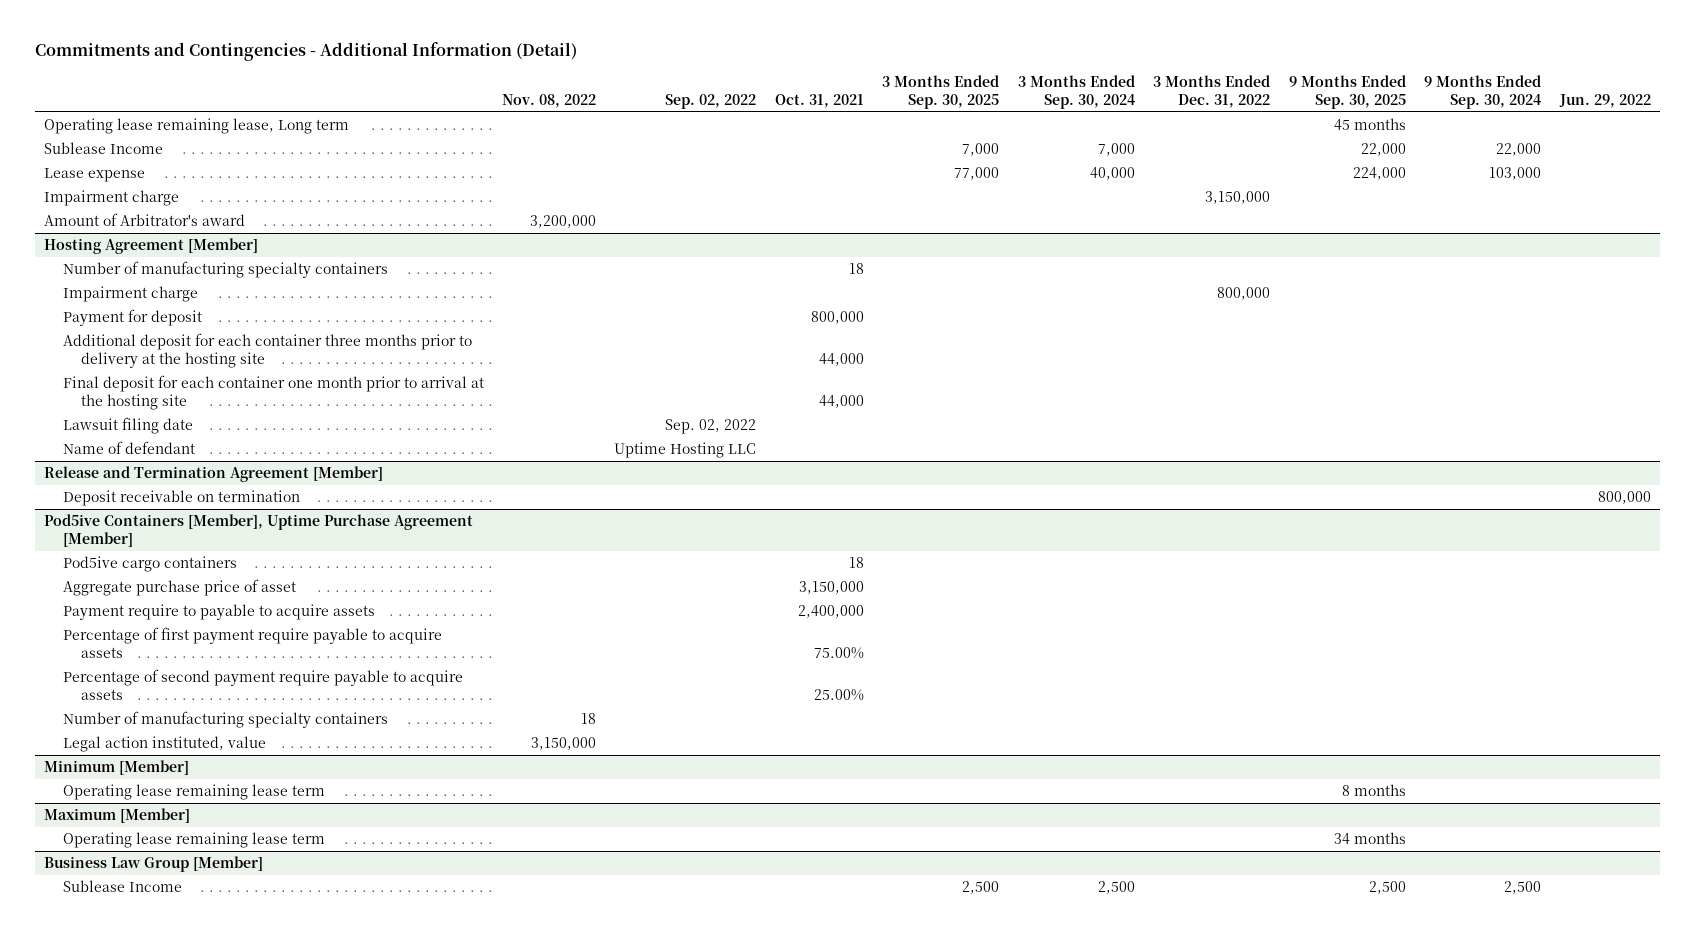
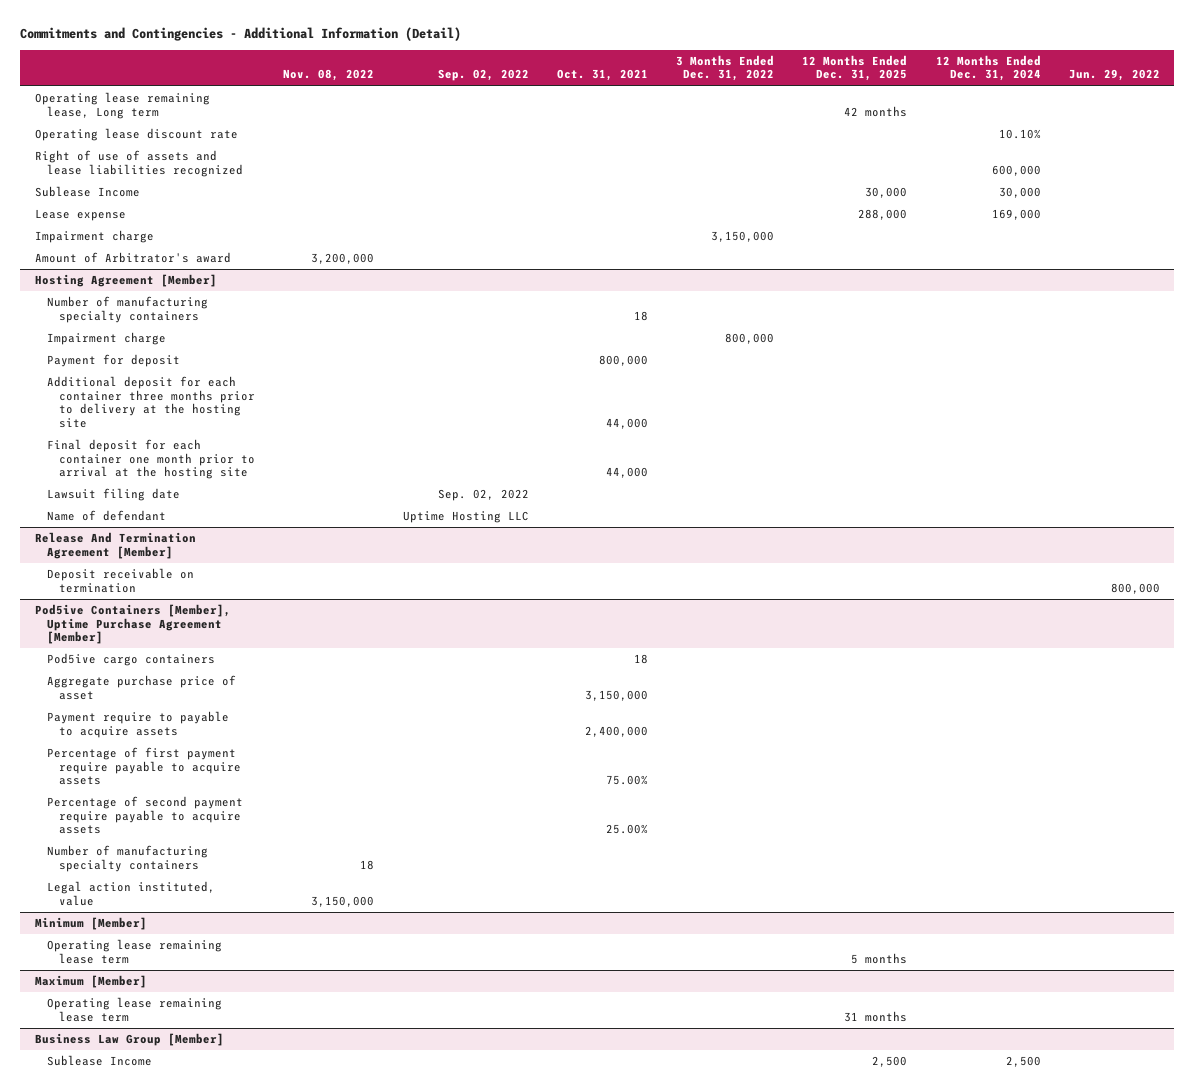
- | Nov. 08, 2022 | Sep. 02, 2022 | Oct. 31, 2021 | 3 Months Ended Sep. 30, 2025 | 3 Months Ended Sep. 30, 2024 | 3 Months Ended Dec. 31, 2022 | 9 Months Ended Sep. 30, 2025 | 9 Months Ended Sep. 30, 2024 | Jun. 29, 2022
+ | Nov. 08, 2022 | Sep. 02, 2022 | Oct. 31, 2021 | 3 Months Ended Dec. 31, 2022 | 12 Months Ended Dec. 31, 2025 | 12 Months Ended Dec. 31, 2024 | Jun. 29, 2022
+ Operating lease discount rate | | | | | | 10.10% |
+ Right of use of assets and lease liabilities recognized | | | | | | 600,000 |
- Release and Termination Agreement [Member]
+ Release And Termination Agreement [Member]

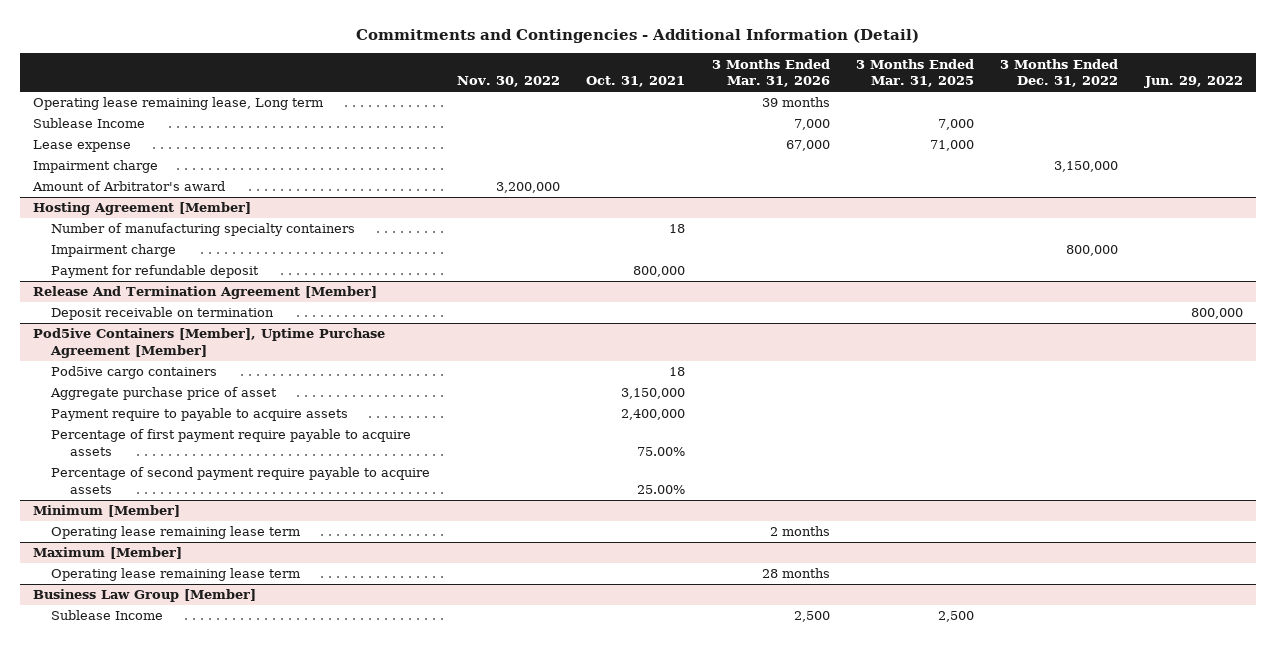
- | Nov. 08, 2022 | Sep. 02, 2022 | Oct. 31, 2021 | 3 Months Ended Dec. 31, 2022 | 12 Months Ended Dec. 31, 2025 | 12 Months Ended Dec. 31, 2024 | Jun. 29, 2022
+ | Nov. 30, 2022 | Oct. 31, 2021 | 3 Months Ended Mar. 31, 2026 | 3 Months Ended Mar. 31, 2025 | 3 Months Ended Dec. 31, 2022 | Jun. 29, 2022
- Operating lease discount rate | | | | | | 10.10% |
- Right of use of assets and lease liabilities recognized | | | | | | 600,000 |
@ Hosting Agreement [Member]
- Payment for deposit | | | 800,000 | | | |
- Additional deposit for each container three months prior to delivery at the hosting site | | | 44,000 | | | |
- Final deposit for each container one month prior to arrival at the hosting site | | | 44,000 | | | |
- Lawsuit filing date | | Sep. 02, 2022 | | | | |
- Name of defendant | | Uptime Hosting LLC | | | | |
+ Payment for refundable deposit | | 800,000 | | | |
@ Pod5ive Containers [Member], Uptime Purchase Agreement [Member]
- Number of manufacturing specialty containers | 18 | | | | | |
- Legal action instituted, value | 3,150,000 | | | | | |

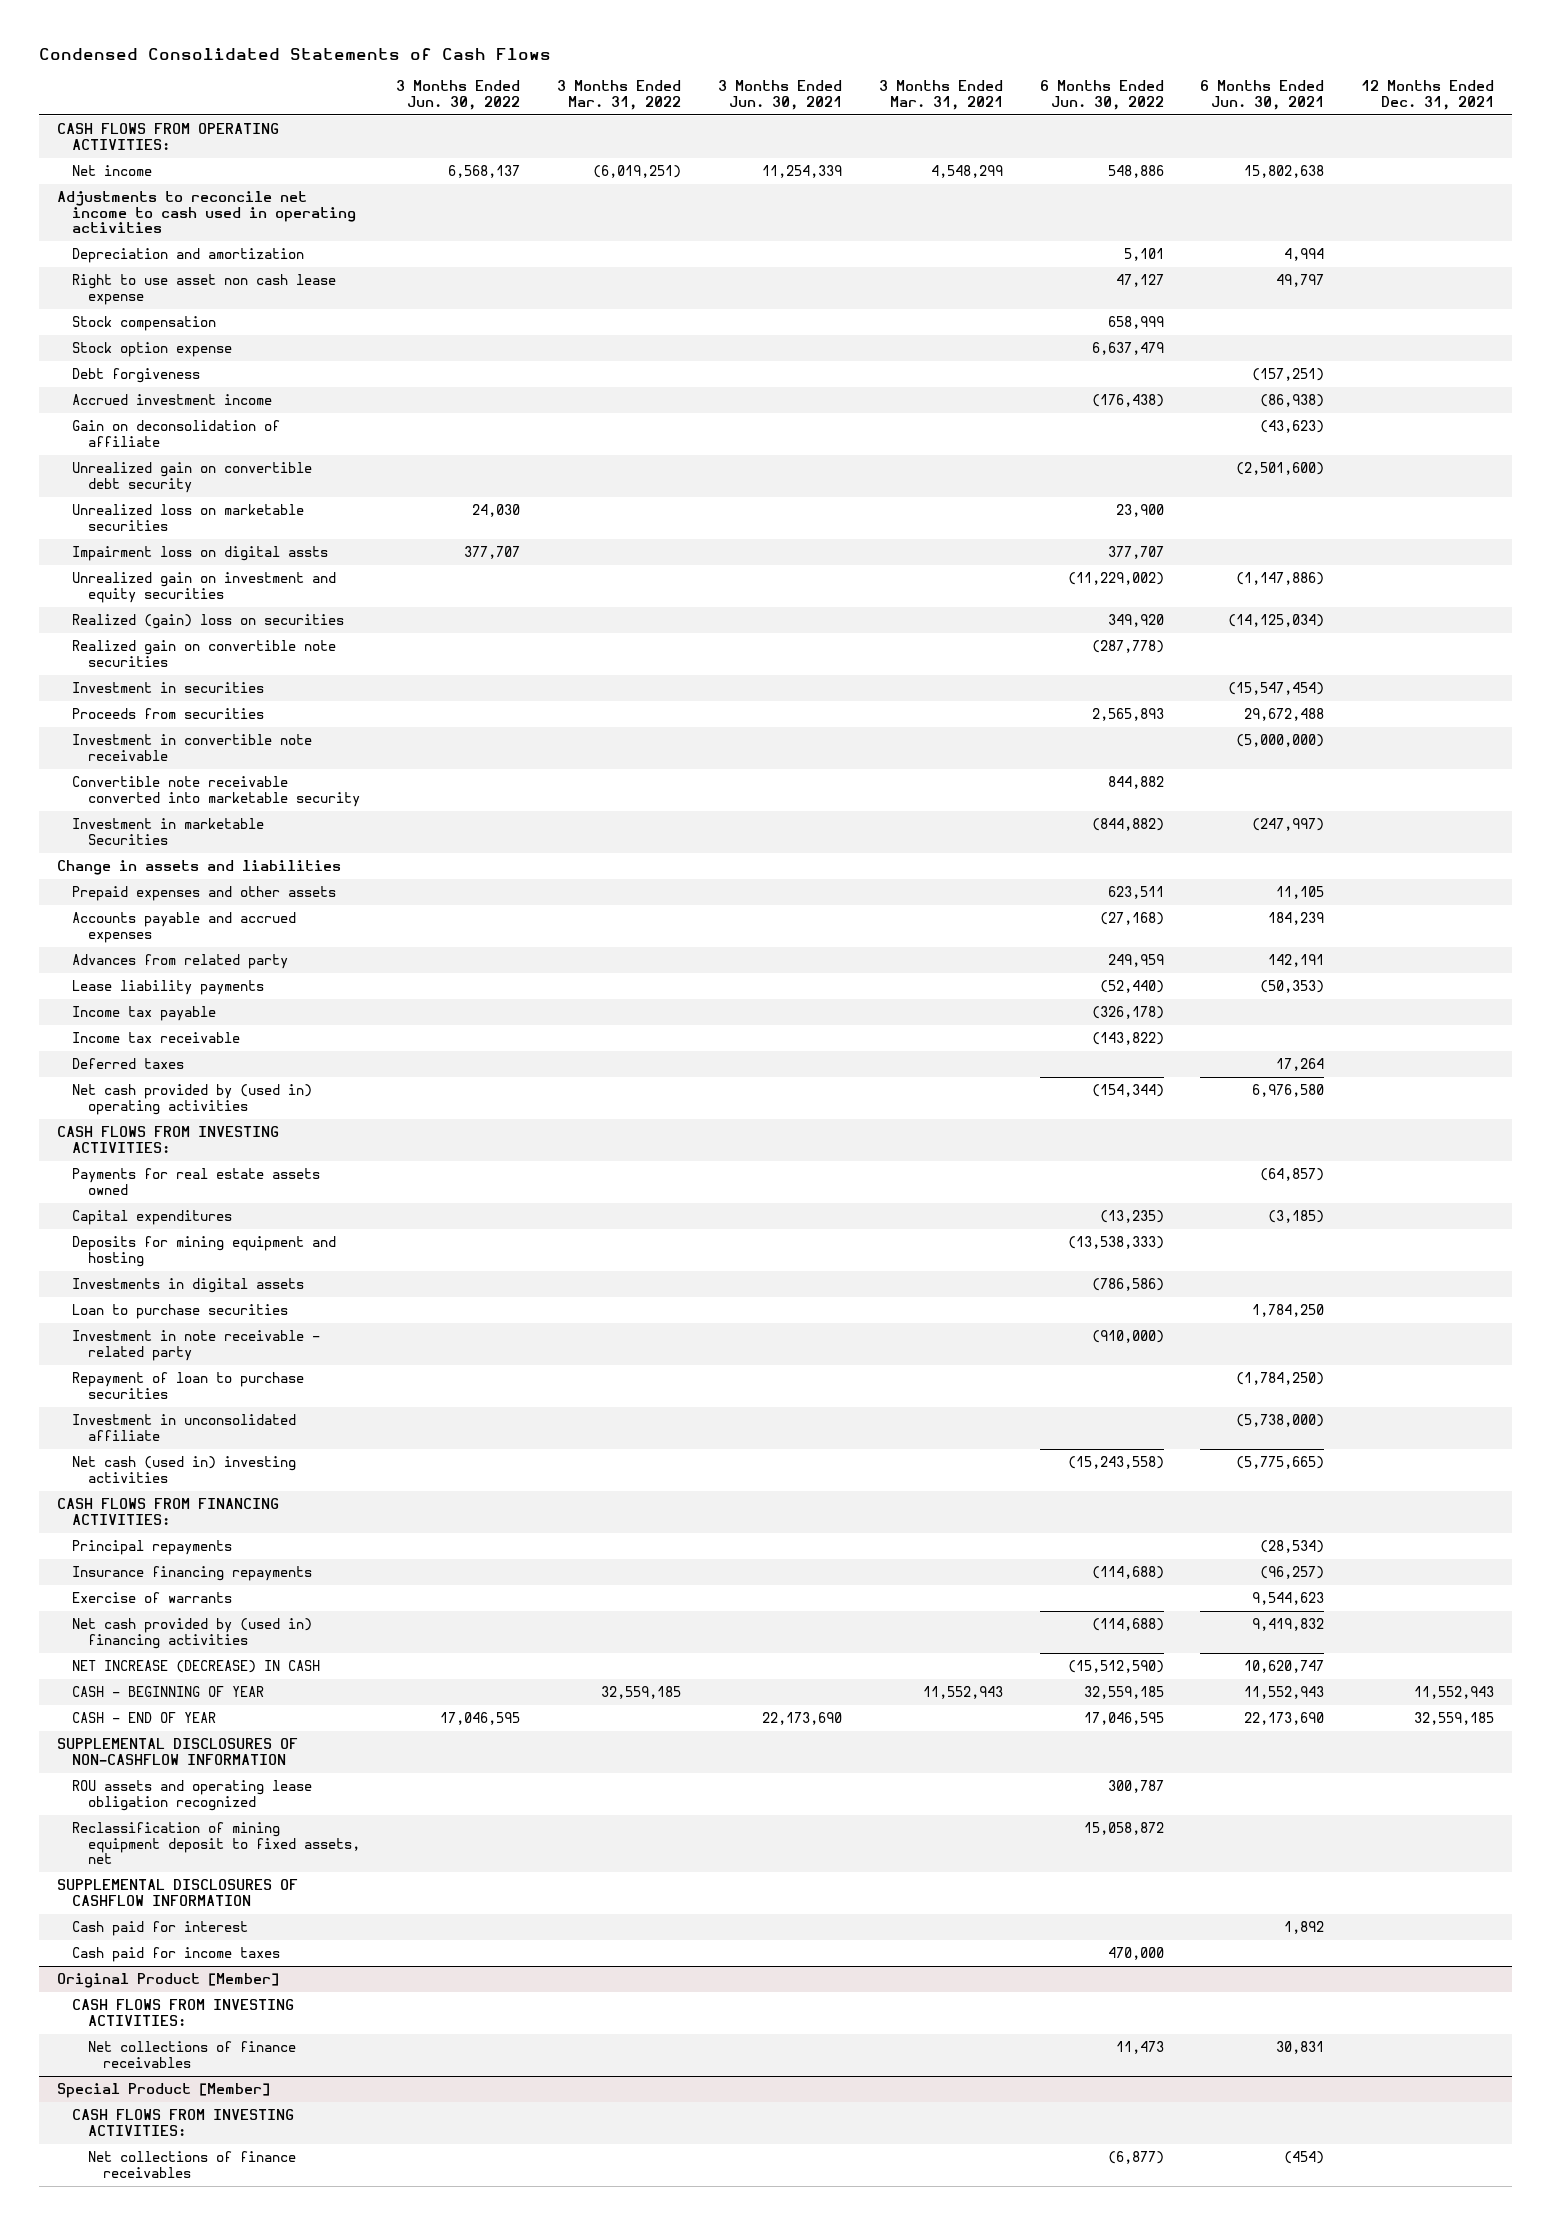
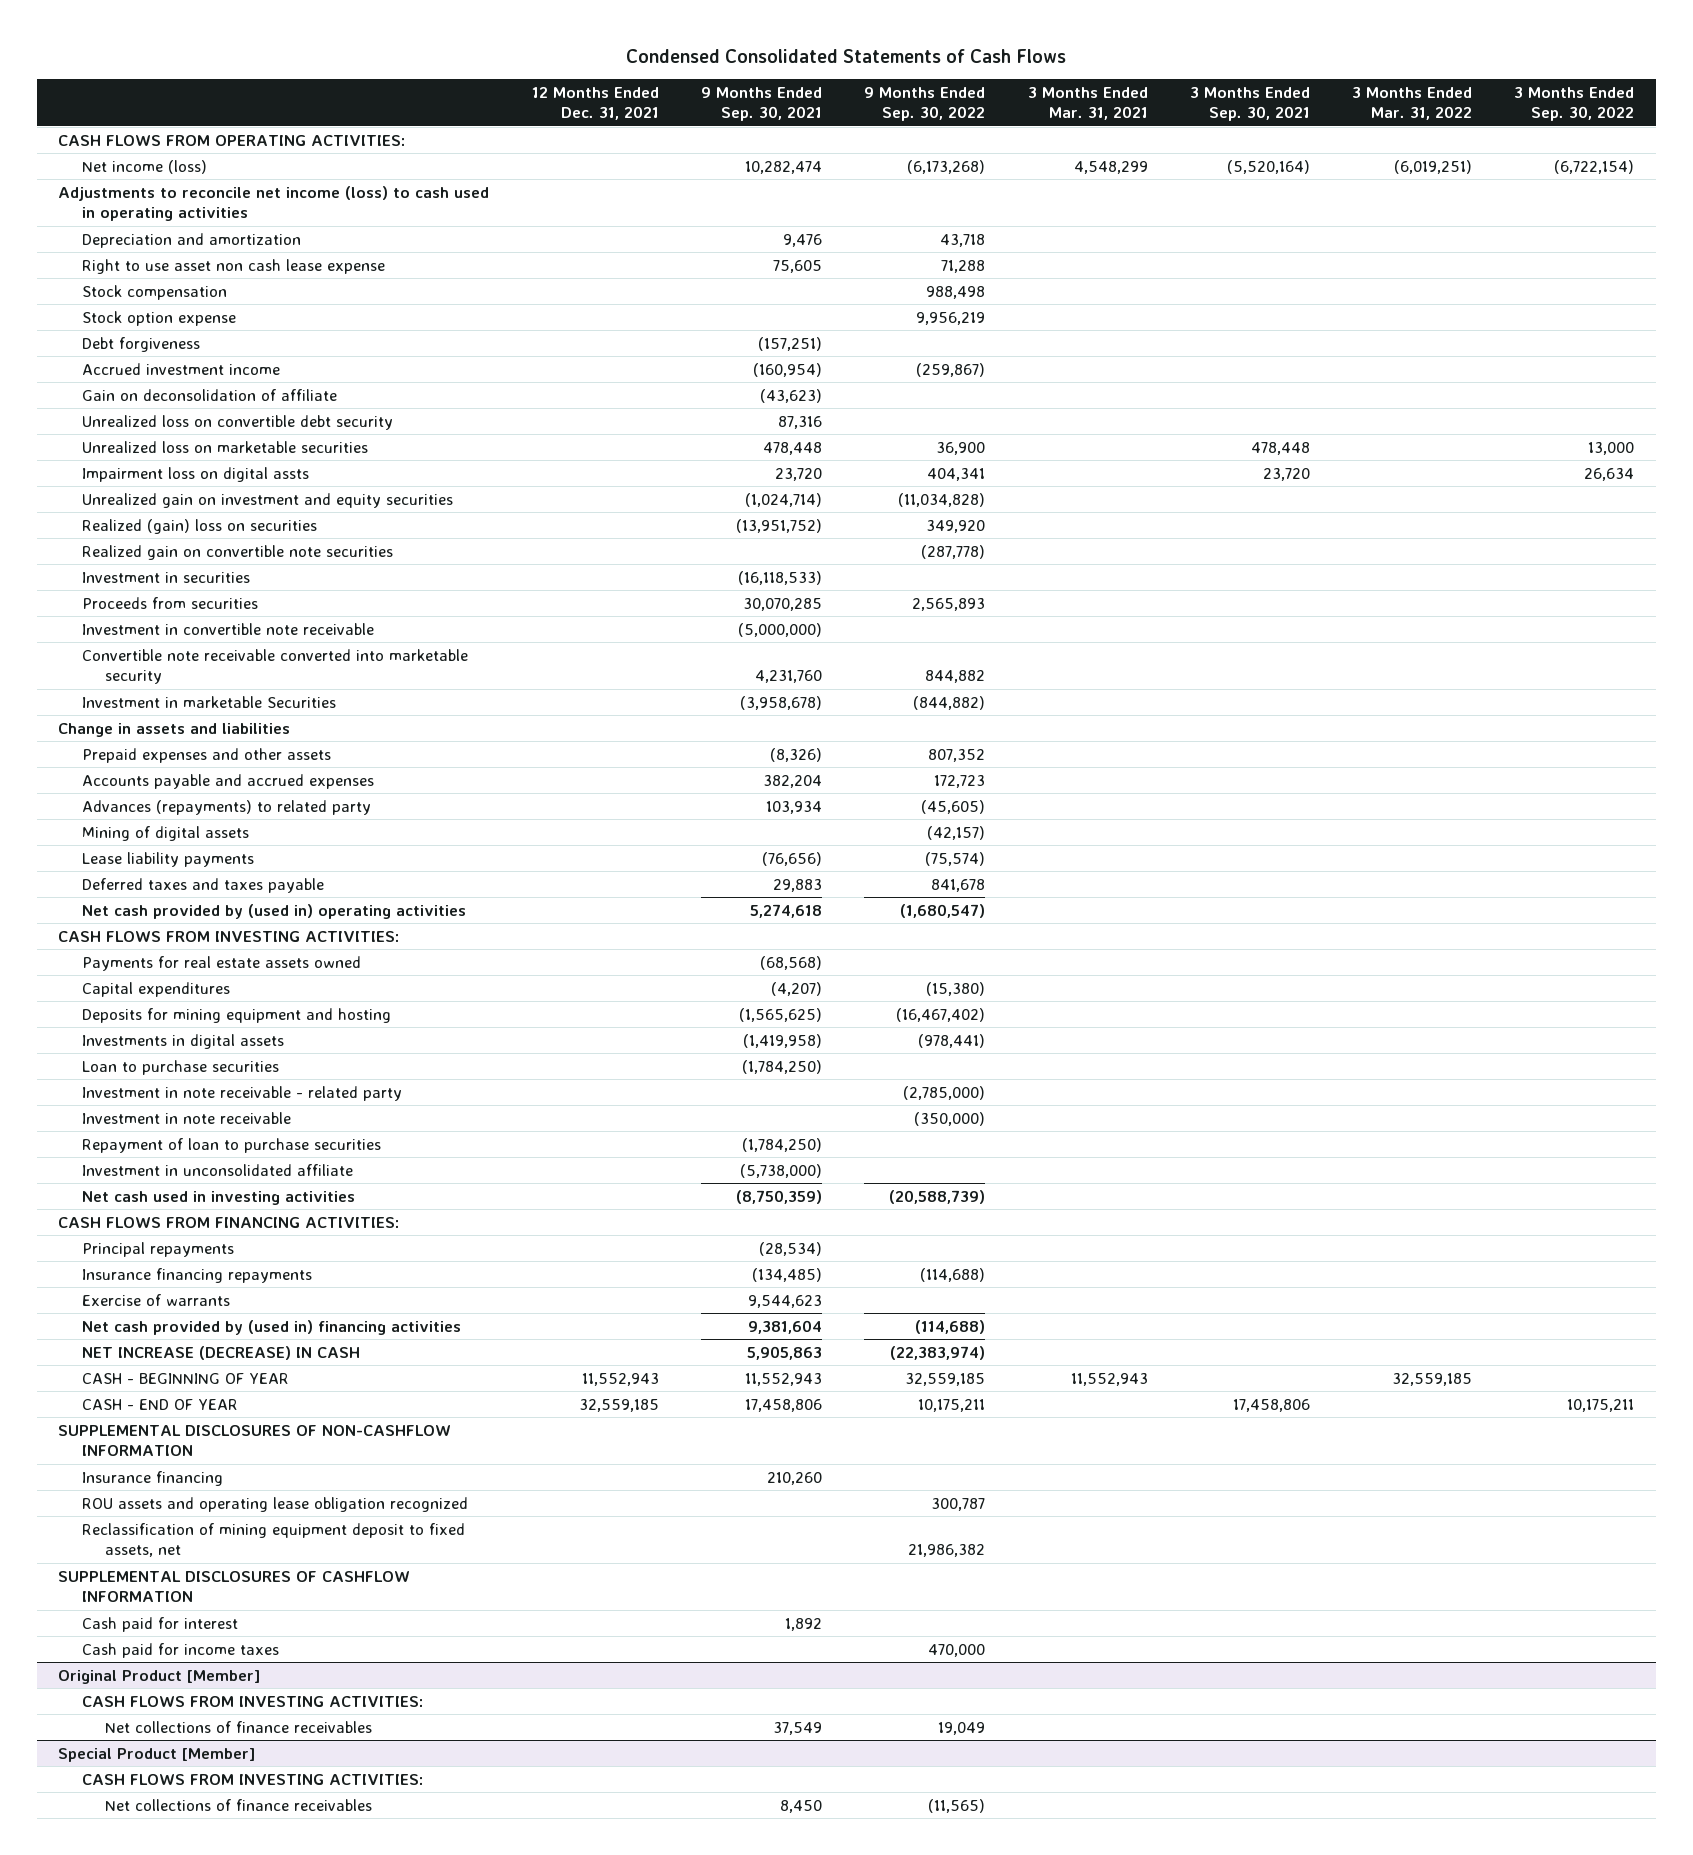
- | 3 Months Ended Jun. 30, 2022 | 3 Months Ended Mar. 31, 2022 | 3 Months Ended Jun. 30, 2021 | 3 Months Ended Mar. 31, 2021 | 6 Months Ended Jun. 30, 2022 | 6 Months Ended Jun. 30, 2021 | 12 Months Ended Dec. 31, 2021
+ | 12 Months Ended Dec. 31, 2021 | 9 Months Ended Sep. 30, 2021 | 9 Months Ended Sep. 30, 2022 | 3 Months Ended Mar. 31, 2021 | 3 Months Ended Sep. 30, 2021 | 3 Months Ended Mar. 31, 2022 | 3 Months Ended Sep. 30, 2022
- Net income | 6,568,137 | (6,019,251) | 11,254,339 | 4,548,299 | 548,886 | 15,802,638 |
- Adjustments to reconcile net income to cash used in operating activities
+ Net income (loss) | | 10,282,474 | (6,173,268) | 4,548,299 | (5,520,164) | (6,019,251) | (6,722,154)
+ Adjustments to reconcile net income (loss) to cash used in operating activities
- Unrealized gain on convertible debt security | | | | | | (2,501,600) |
+ Unrealized loss on convertible debt security | | 87,316 | | | | |
- Advances from related party | | | | | 249,959 | 142,191 |
+ Advances (repayments) to related party | | 103,934 | (45,605) | | | |
+ Mining of digital assets | | | (42,157) | | | |
- Income tax payable | | | | | (326,178) | |
- Income tax receivable | | | | | (143,822) | |
- Deferred taxes | | | | | | 17,264 |
+ Deferred taxes and taxes payable | | 29,883 | 841,678 | | | |
+ Investment in note receivable | | | (350,000) | | | |
- Net cash (used in) investing activities | | | | | (15,243,558) | (5,775,665) |
+ Net cash used in investing activities | | (8,750,359) | (20,588,739) | | | |
+ Insurance financing | | 210,260 | | | | |

